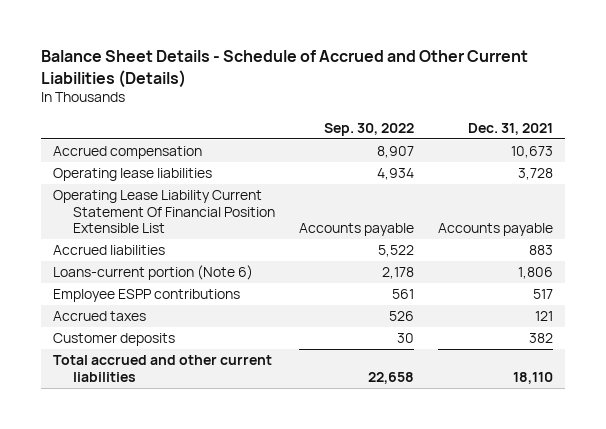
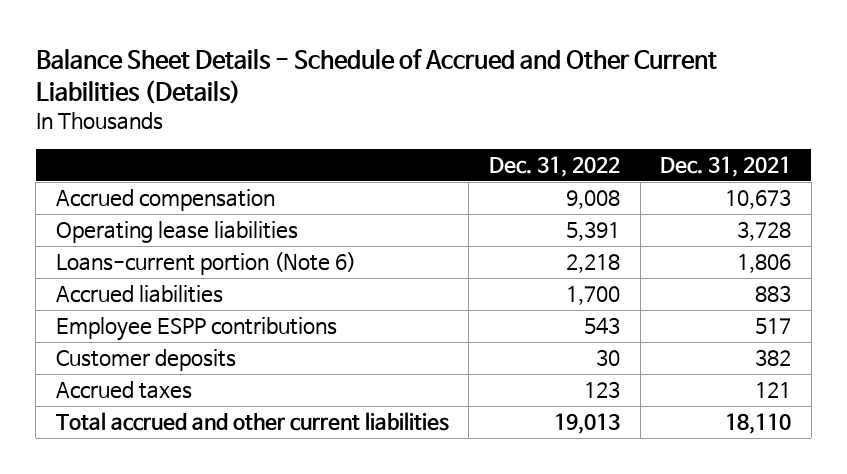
- | Sep. 30, 2022 | Dec. 31, 2021
+ | Dec. 31, 2022 | Dec. 31, 2021
- Operating Lease Liability Current Statement Of Financial Position Extensible List | Accounts payable | Accounts payable
moved down: Accrued liabilities | 1,700 | 883
moved down: Accrued taxes | 123 | 121

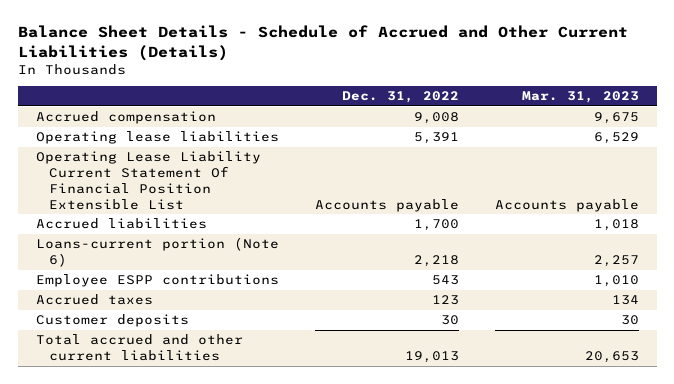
- | Dec. 31, 2022 | Dec. 31, 2021
+ | Dec. 31, 2022 | Mar. 31, 2023
+ Operating Lease Liability Current Statement Of Financial Position Extensible List | Accounts payable | Accounts payable
moved down: Loans-current portion (Note 6) | 2,218 | 2,257
moved down: Customer deposits | 30 | 30

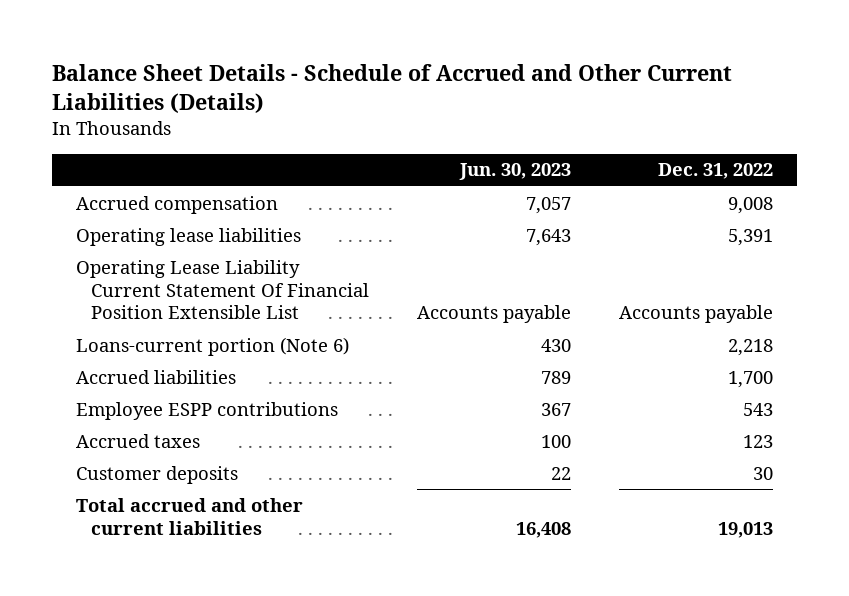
- | Dec. 31, 2022 | Mar. 31, 2023
+ | Jun. 30, 2023 | Dec. 31, 2022
moved down: Accrued liabilities | 789 | 1,700

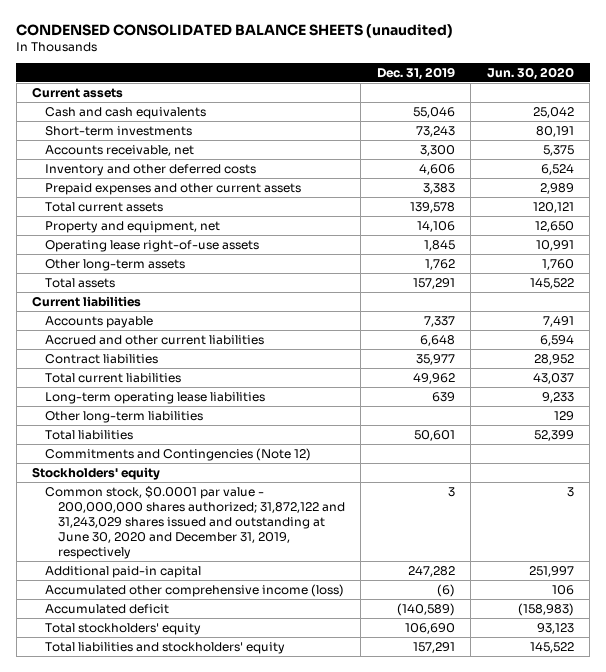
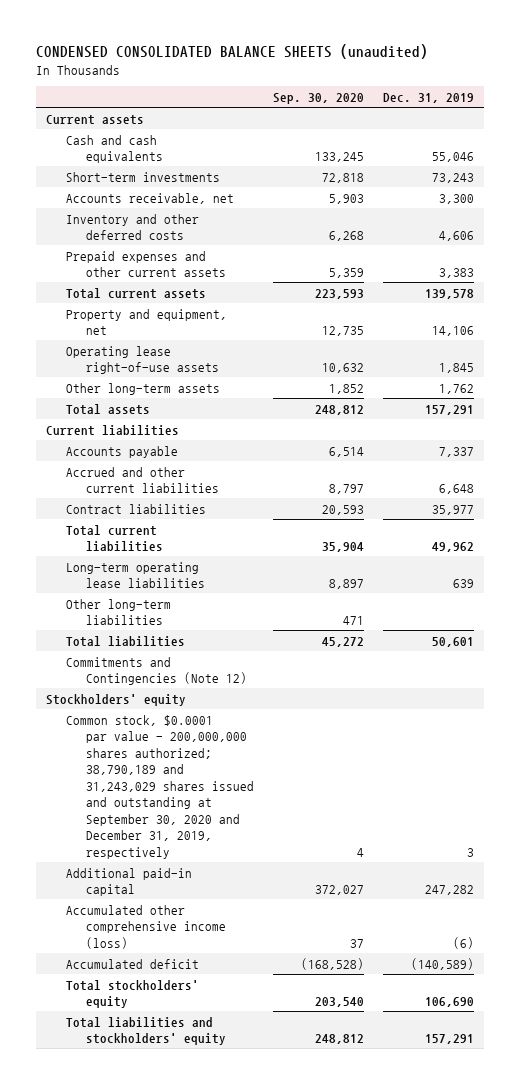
- | Dec. 31, 2019 | Jun. 30, 2020
+ | Sep. 30, 2020 | Dec. 31, 2019
- Common stock, $0.0001 par value - 200,000,000 shares authorized; 31,872,122 and 31,243,029 shares issued and outstanding at June 30, 2020 and December 31, 2019, respectively | 3 | 3
+ Common stock, $0.0001 par value - 200,000,000 shares authorized; 38,790,189 and 31,243,029 shares issued and outstanding at September 30, 2020 and December 31, 2019, respectively | 4 | 3

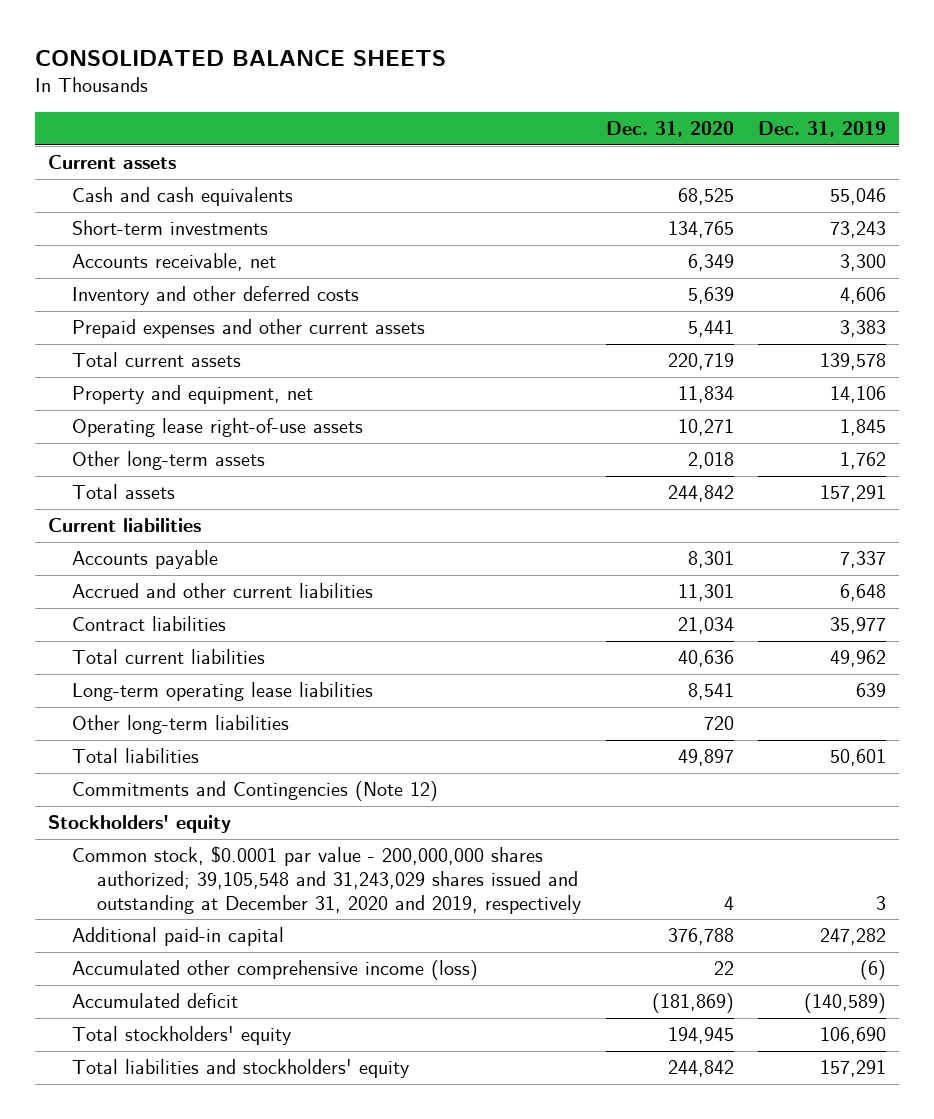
- CONDENSED CONSOLIDATED BALANCE SHEETS (unaudited)
+ CONSOLIDATED BALANCE SHEETS
- | Sep. 30, 2020 | Dec. 31, 2019
+ | Dec. 31, 2020 | Dec. 31, 2019
- Common stock, $0.0001 par value - 200,000,000 shares authorized; 38,790,189 and 31,243,029 shares issued and outstanding at September 30, 2020 and December 31, 2019, respectively | 4 | 3
+ Common stock, $0.0001 par value - 200,000,000 shares authorized; 39,105,548 and 31,243,029 shares issued and outstanding at December 31, 2020 and 2019, respectively | 4 | 3

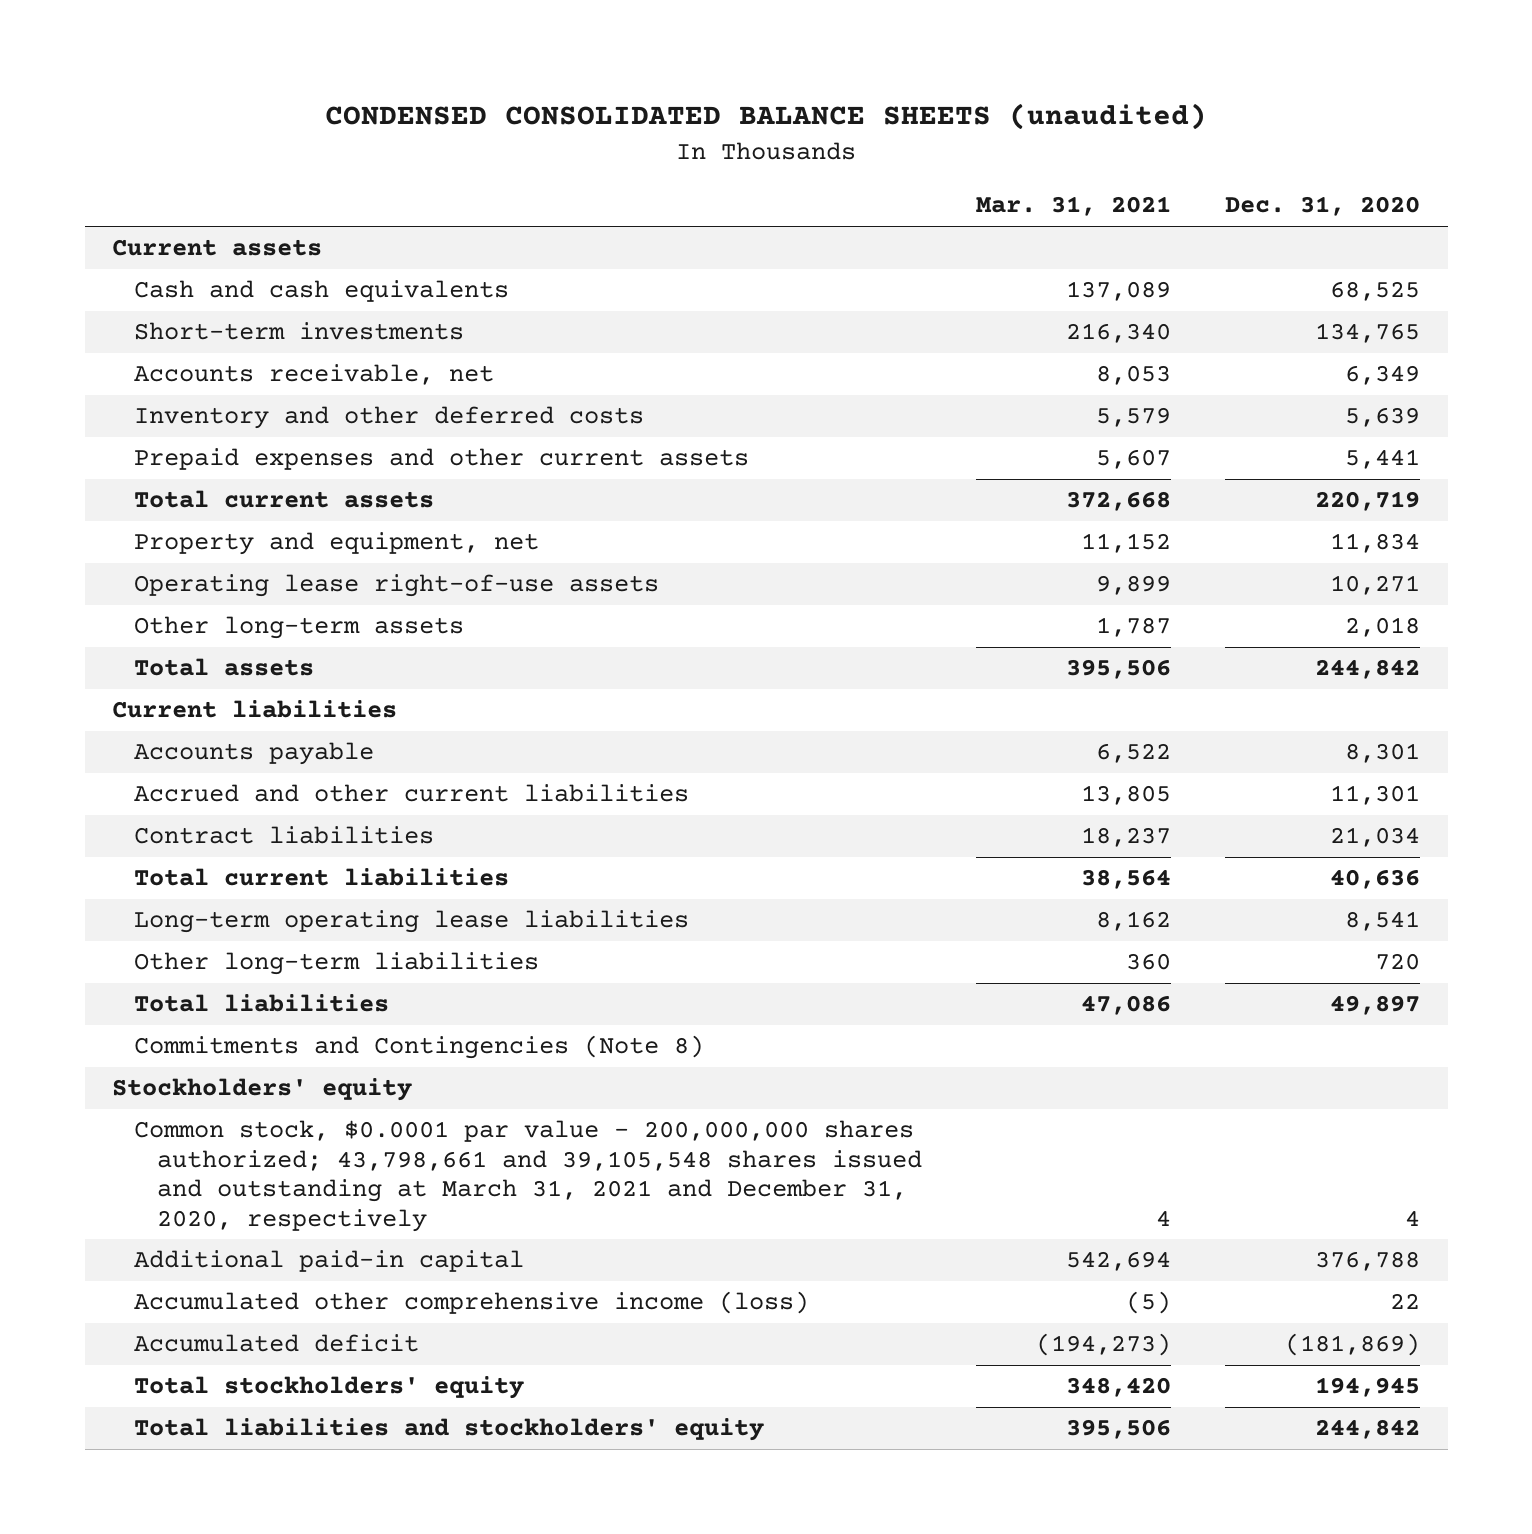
- CONSOLIDATED BALANCE SHEETS
+ CONDENSED CONSOLIDATED BALANCE SHEETS (unaudited)
- | Dec. 31, 2020 | Dec. 31, 2019
+ | Mar. 31, 2021 | Dec. 31, 2020
- Commitments and Contingencies (Note 12)
+ Commitments and Contingencies (Note 8)
- Common stock, $0.0001 par value - 200,000,000 shares authorized; 39,105,548 and 31,243,029 shares issued and outstanding at December 31, 2020 and 2019, respectively | 4 | 3
+ Common stock, $0.0001 par value - 200,000,000 shares authorized; 43,798,661 and 39,105,548 shares issued and outstanding at March 31, 2021 and December 31, 2020, respectively | 4 | 4

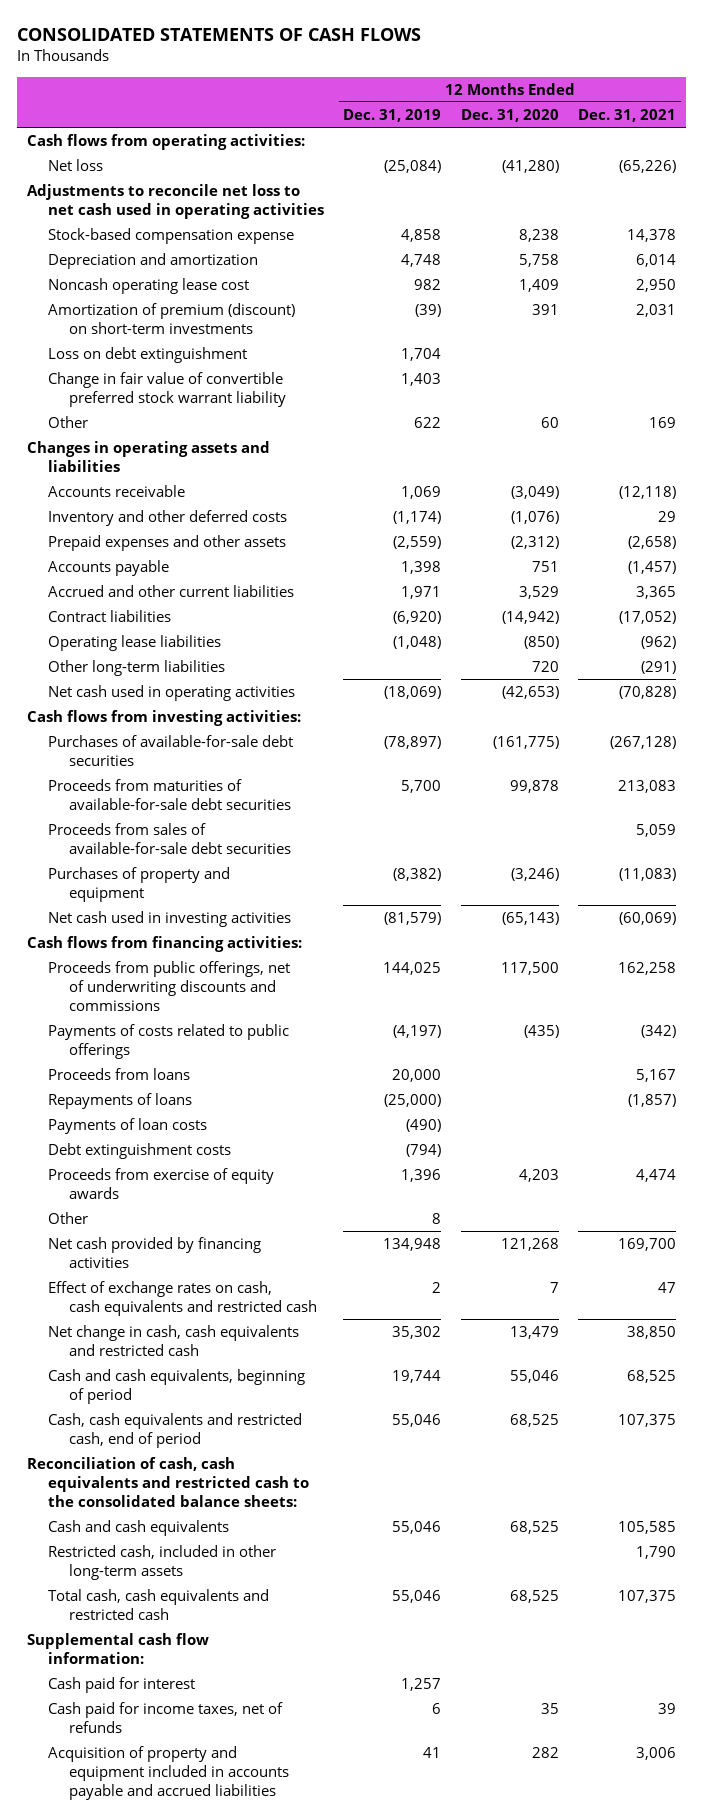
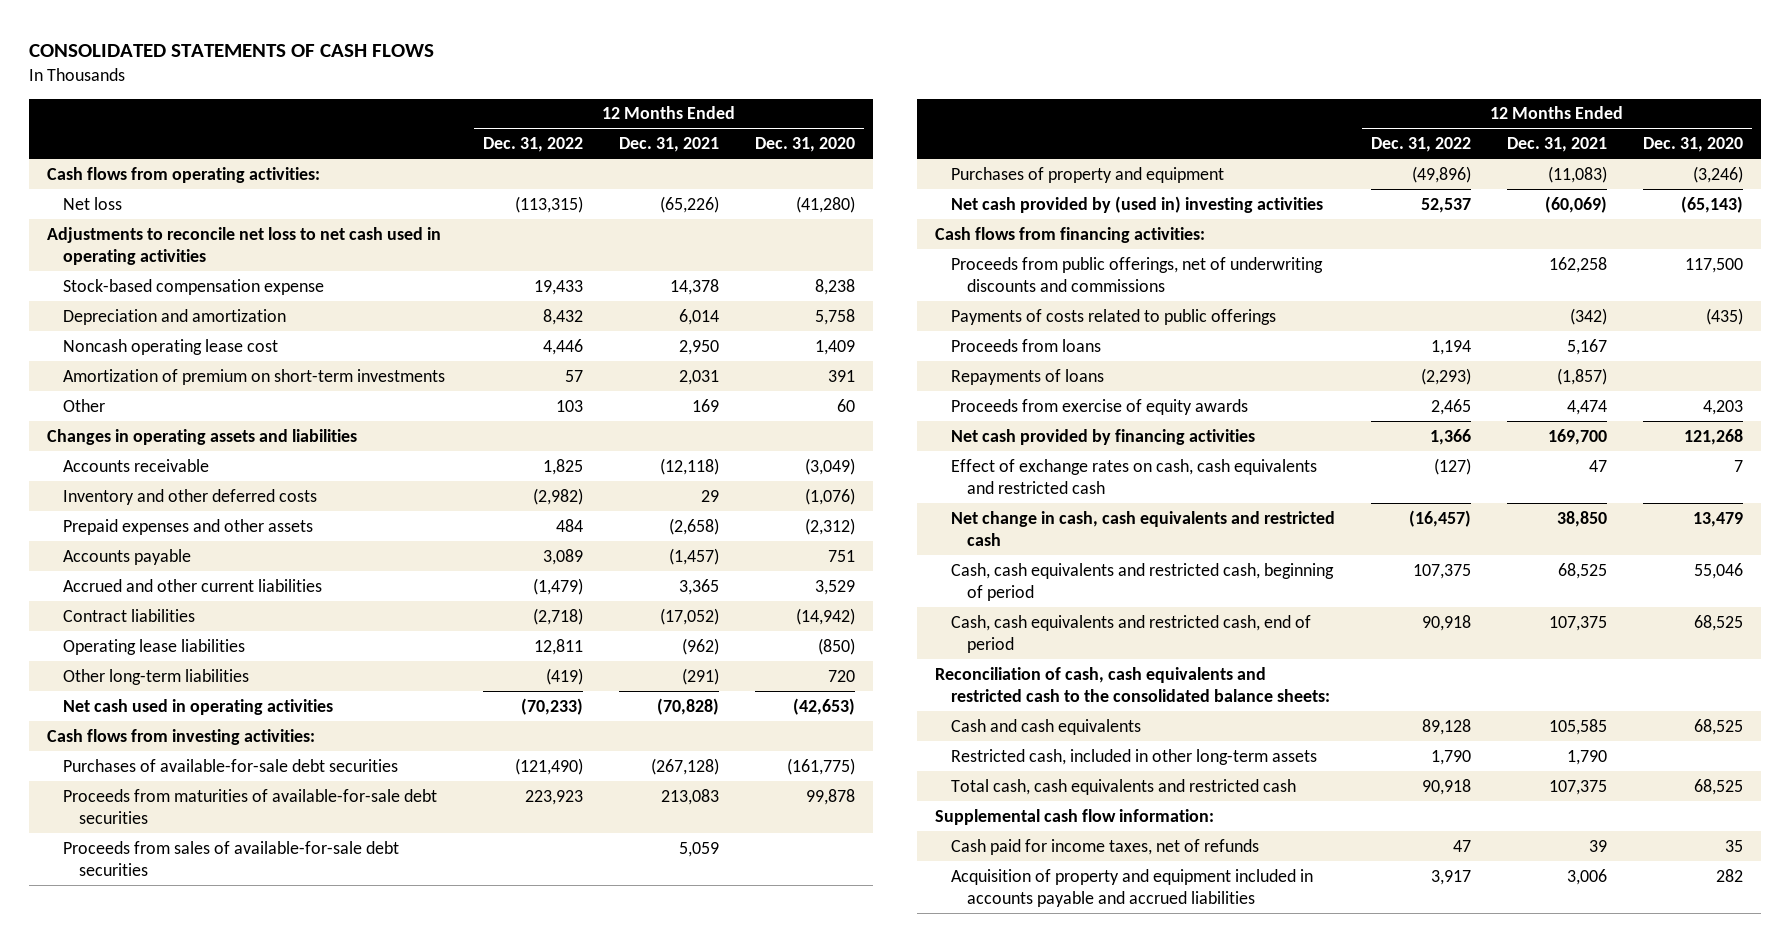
- | 12 Months Ended Dec. 31, 2019 | 12 Months Ended Dec. 31, 2020 | 12 Months Ended Dec. 31, 2021
+ | 12 Months Ended Dec. 31, 2022 | 12 Months Ended Dec. 31, 2021 | 12 Months Ended Dec. 31, 2020
- Amortization of premium (discount) on short-term investments | (39) | 391 | 2,031
- Loss on debt extinguishment | 1,704 | |
- Change in fair value of convertible preferred stock warrant liability | 1,403 | |
+ Amortization of premium on short-term investments | 57 | 2,031 | 391
- Net cash used in investing activities | (81,579) | (65,143) | (60,069)
+ Net cash provided by (used in) investing activities | 52,537 | (60,069) | (65,143)
- Payments of loan costs | (490) | |
- Debt extinguishment costs | (794) | |
- Other | 8 | |
- Cash and cash equivalents, beginning of period | 19,744 | 55,046 | 68,525
+ Cash, cash equivalents and restricted cash, beginning of period | 107,375 | 68,525 | 55,046
- Cash paid for interest | 1,257 | |

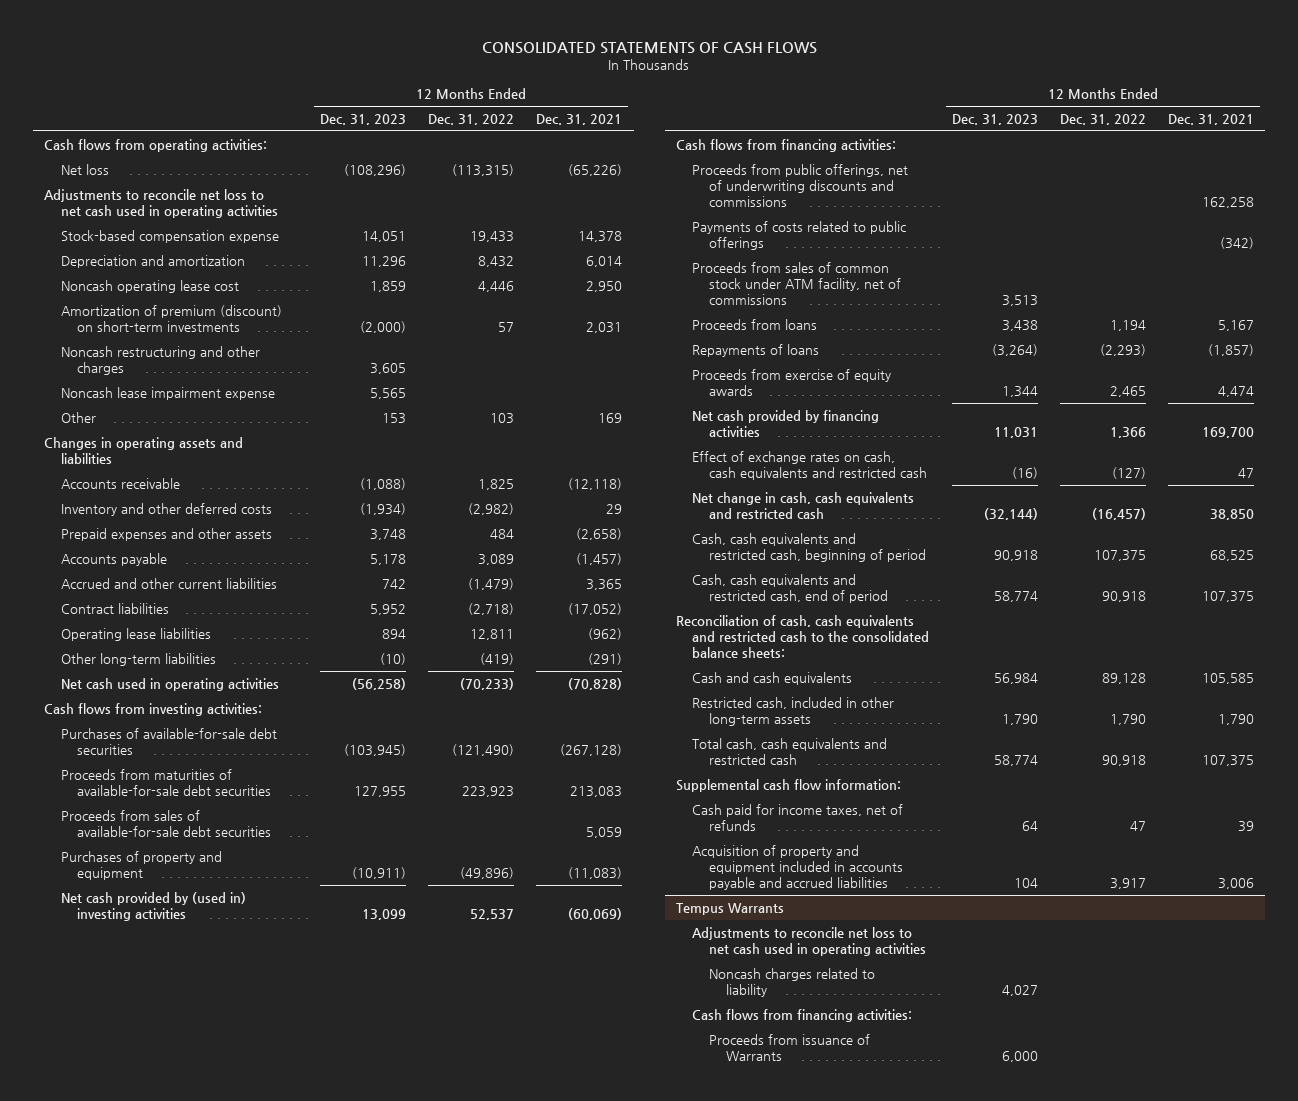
- | 12 Months Ended Dec. 31, 2022 | 12 Months Ended Dec. 31, 2021 | 12 Months Ended Dec. 31, 2020
+ | 12 Months Ended Dec. 31, 2023 | 12 Months Ended Dec. 31, 2022 | 12 Months Ended Dec. 31, 2021
- Amortization of premium on short-term investments | 57 | 2,031 | 391
+ Amortization of premium (discount) on short-term investments | (2,000) | 57 | 2,031
+ Noncash restructuring and other charges | 3,605 | |
+ Noncash lease impairment expense | 5,565 | |
+ Proceeds from sales of common stock under ATM facility, net of commissions | 3,513 | |
+ Tempus Warrants
+ Adjustments to reconcile net loss to net cash used in operating activities
+ Noncash charges related to liability | 4,027 | |
+ Cash flows from financing activities:
+ Proceeds from issuance of Warrants | 6,000 | |

